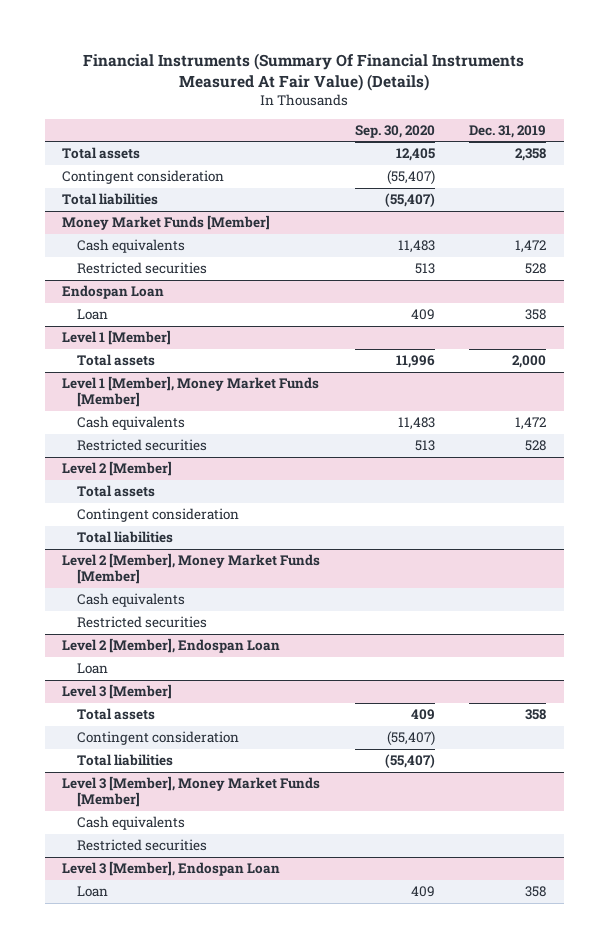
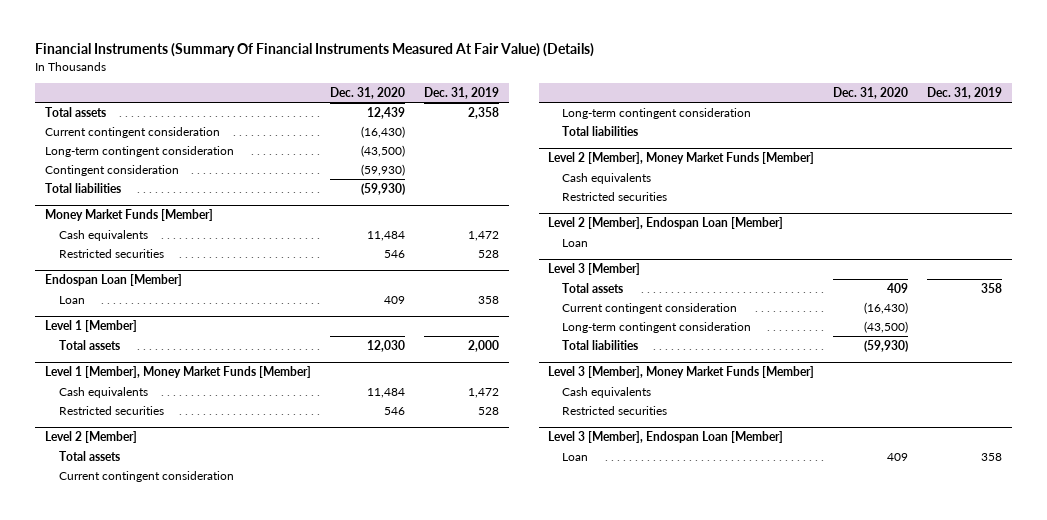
- | Sep. 30, 2020 | Dec. 31, 2019
+ | Dec. 31, 2020 | Dec. 31, 2019
+ Current contingent consideration | (16,430) |
+ Long-term contingent consideration | (43,500) |
- Endospan Loan
+ Endospan Loan [Member]
@ Level 2 [Member]
- Contingent consideration
+ Current contingent consideration
+ Long-term contingent consideration
- Level 2 [Member], Endospan Loan
+ Level 2 [Member], Endospan Loan [Member]
@ Level 3 [Member]
- Contingent consideration | (55,407) |
+ Current contingent consideration | (16,430) |
+ Long-term contingent consideration | (43,500) |
- Level 3 [Member], Endospan Loan
+ Level 3 [Member], Endospan Loan [Member]

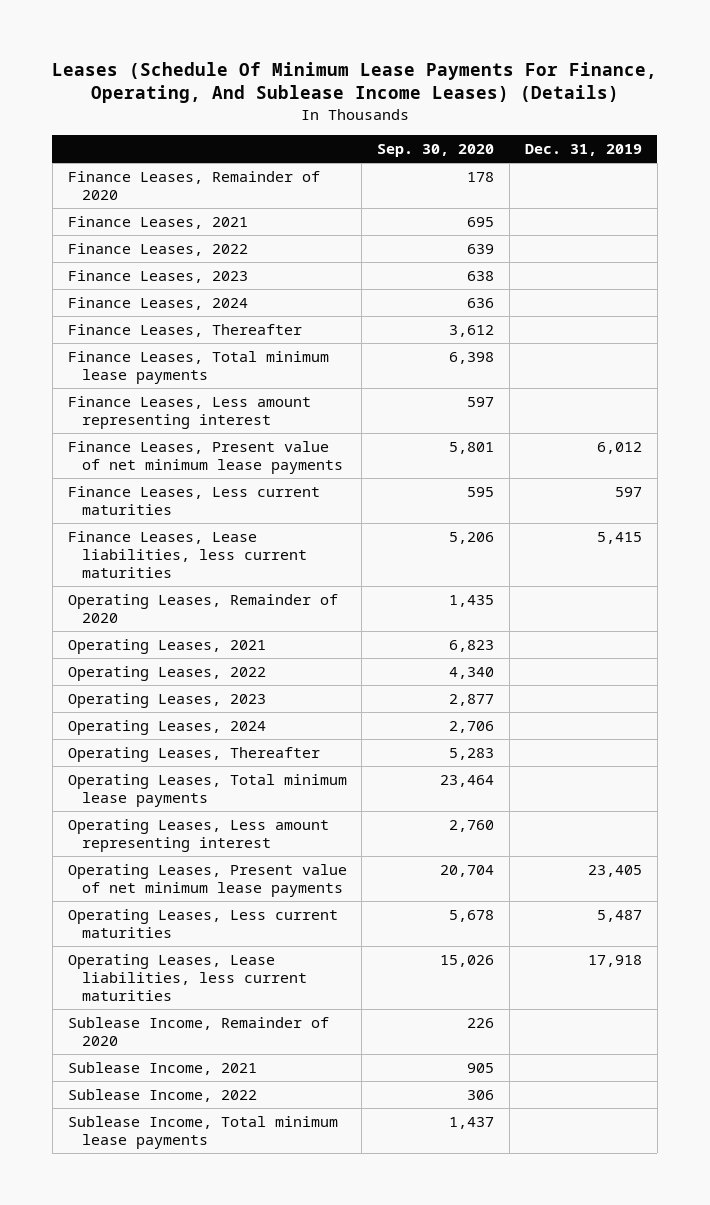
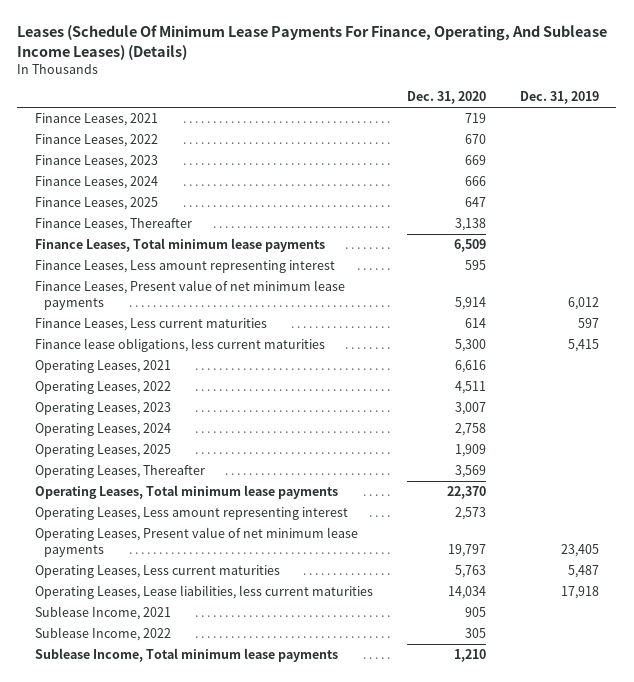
- | Sep. 30, 2020 | Dec. 31, 2019
+ | Dec. 31, 2020 | Dec. 31, 2019
- Finance Leases, Remainder of 2020 | 178 |
+ Finance Leases, 2025 | 647 |
- Finance Leases, Lease liabilities, less current maturities | 5,206 | 5,415
- Operating Leases, Remainder of 2020 | 1,435 |
+ Finance lease obligations, less current maturities | 5,300 | 5,415
+ Operating Leases, 2025 | 1,909 |
- Sublease Income, Remainder of 2020 | 226 |

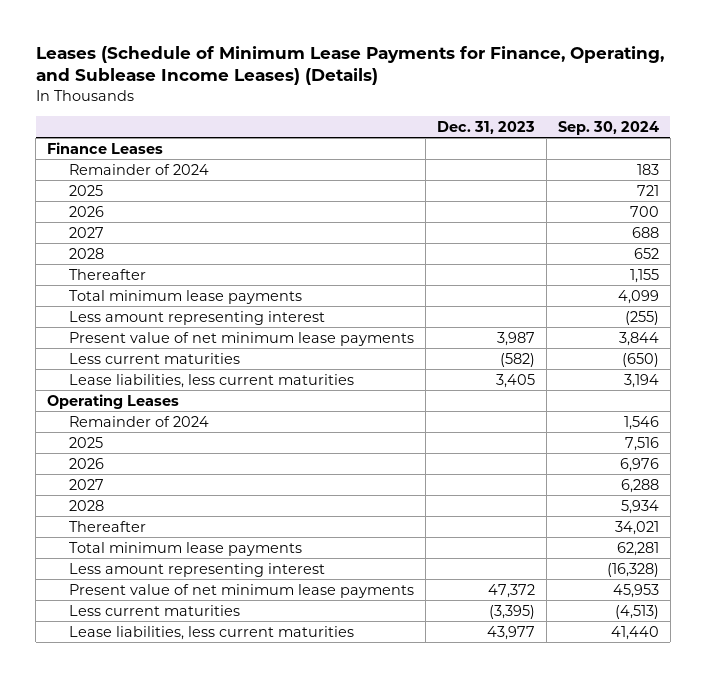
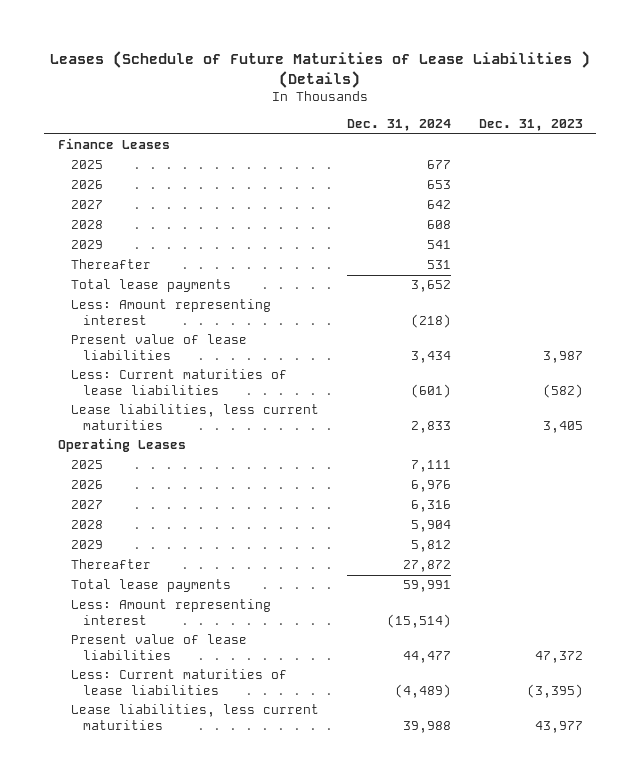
- Leases (Schedule of Minimum Lease Payments for Finance, Operating, and Sublease Income Leases) (Details)
+ Leases (Schedule of Future Maturities of Lease Liabilities ) (Details)
- | Dec. 31, 2023 | Sep. 30, 2024
+ | Dec. 31, 2024 | Dec. 31, 2023
- Remainder of 2024 | | 183
+ 2029 | 541 |
- Total minimum lease payments | | 4,099
- Less amount representing interest | | (255)
- Present value of net minimum lease payments | 3,987 | 3,844
- Less current maturities | (582) | (650)
+ Total lease payments | 3,652 |
+ Less: Amount representing interest | (218) |
+ Present value of lease liabilities | 3,434 | 3,987
+ Less: Current maturities of lease liabilities | (601) | (582)
- Remainder of 2024 | | 1,546
+ 2029 | 5,812 |
- Total minimum lease payments | | 62,281
- Less amount representing interest | | (16,328)
- Present value of net minimum lease payments | 47,372 | 45,953
- Less current maturities | (3,395) | (4,513)
+ Total lease payments | 59,991 |
+ Less: Amount representing interest | (15,514) |
+ Present value of lease liabilities | 44,477 | 47,372
+ Less: Current maturities of lease liabilities | (4,489) | (3,395)

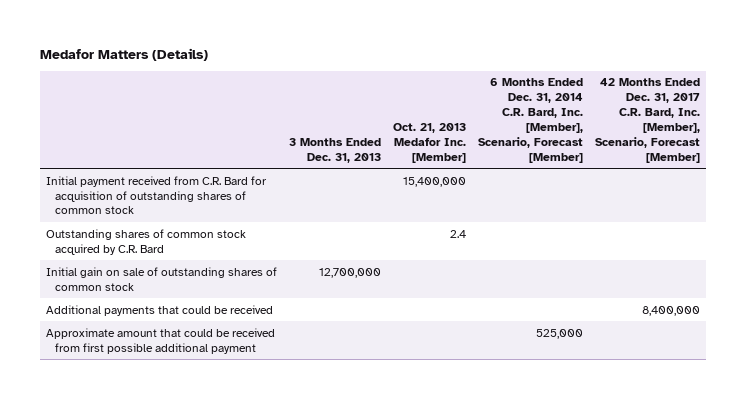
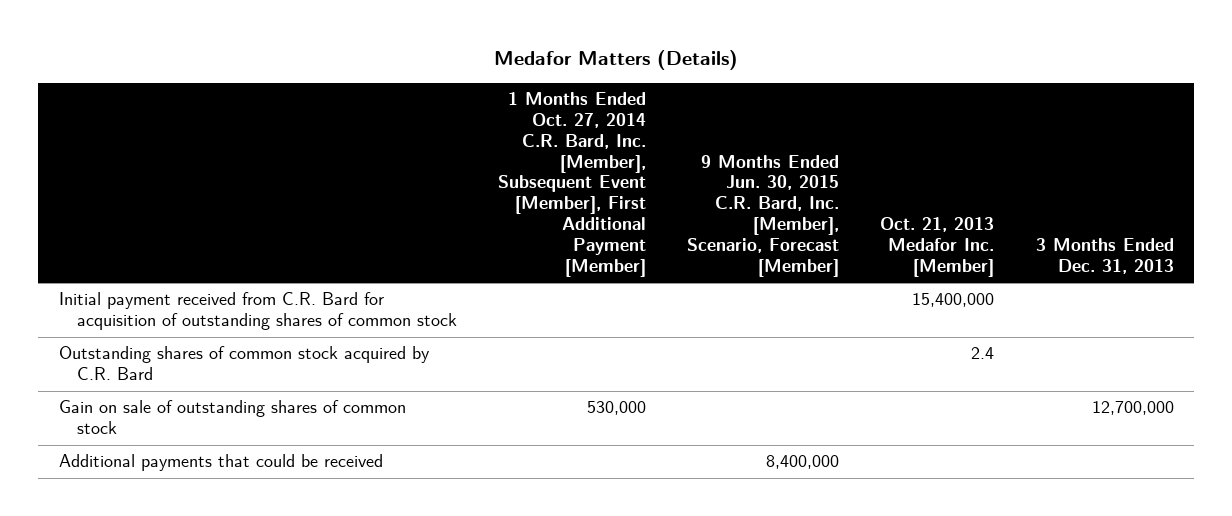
- | 3 Months Ended Dec. 31, 2013 | Oct. 21, 2013 Medafor Inc. [Member] | 6 Months Ended Dec. 31, 2014 C.R. Bard, Inc. [Member], Scenario, Forecast [Member] | 42 Months Ended Dec. 31, 2017 C.R. Bard, Inc. [Member], Scenario, Forecast [Member]
+ | 1 Months Ended Oct. 27, 2014 C.R. Bard, Inc. [Member], Subsequent Event [Member], First Additional Payment [Member] | 9 Months Ended Jun. 30, 2015 C.R. Bard, Inc. [Member], Scenario, Forecast [Member] | Oct. 21, 2013 Medafor Inc. [Member] | 3 Months Ended Dec. 31, 2013
- Initial gain on sale of outstanding shares of common stock | 12,700,000 | | |
+ Gain on sale of outstanding shares of common stock | 530,000 | | | 12,700,000
- Approximate amount that could be received from first possible additional payment | | | 525,000 |

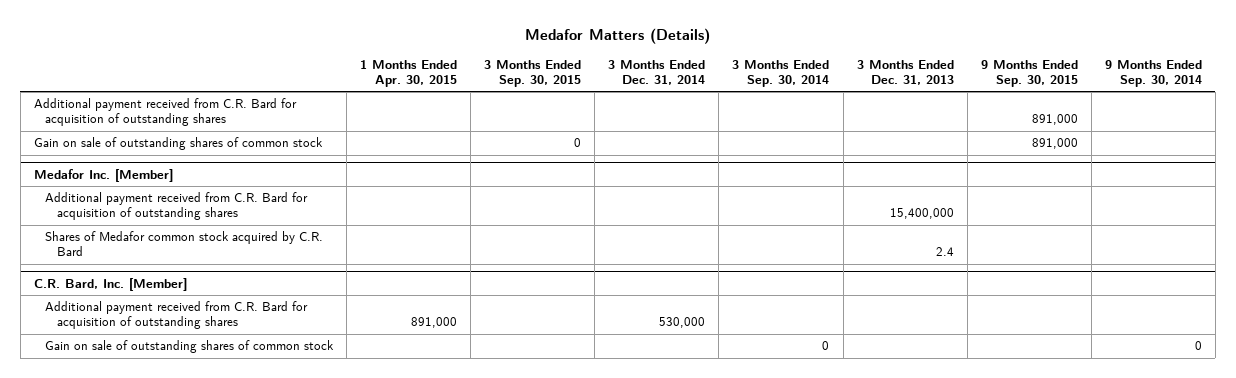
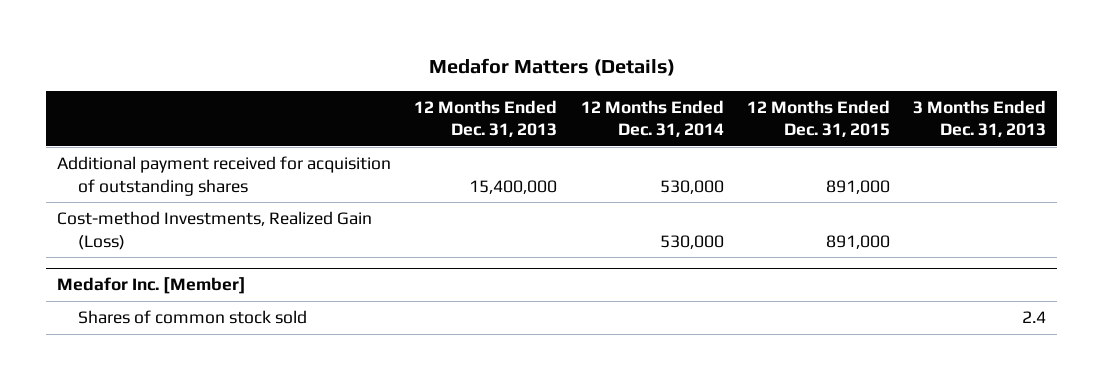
- | 1 Months Ended Apr. 30, 2015 | 3 Months Ended Sep. 30, 2015 | 3 Months Ended Dec. 31, 2014 | 3 Months Ended Sep. 30, 2014 | 3 Months Ended Dec. 31, 2013 | 9 Months Ended Sep. 30, 2015 | 9 Months Ended Sep. 30, 2014
+ | 12 Months Ended Dec. 31, 2013 | 12 Months Ended Dec. 31, 2014 | 12 Months Ended Dec. 31, 2015 | 3 Months Ended Dec. 31, 2013
- Additional payment received from C.R. Bard for acquisition of outstanding shares | | | | | | 891,000 |
- Gain on sale of outstanding shares of common stock | | 0 | | | | 891,000 |
+ Additional payment received for acquisition of outstanding shares | 15,400,000 | 530,000 | 891,000 |
+ Cost-method Investments, Realized Gain (Loss) | | 530,000 | 891,000 |
@ Medafor Inc. [Member]
- Additional payment received from C.R. Bard for acquisition of outstanding shares | | | | | 15,400,000 | |
- Shares of Medafor common stock acquired by C.R. Bard | | | | | 2.4 | |
- C.R. Bard, Inc. [Member]
- Additional payment received from C.R. Bard for acquisition of outstanding shares | 891,000 | | 530,000 | | | |
- Gain on sale of outstanding shares of common stock | | | | 0 | | | 0
@ Medafor Inc. [Member]
+ Shares of common stock sold | | | | 2.4

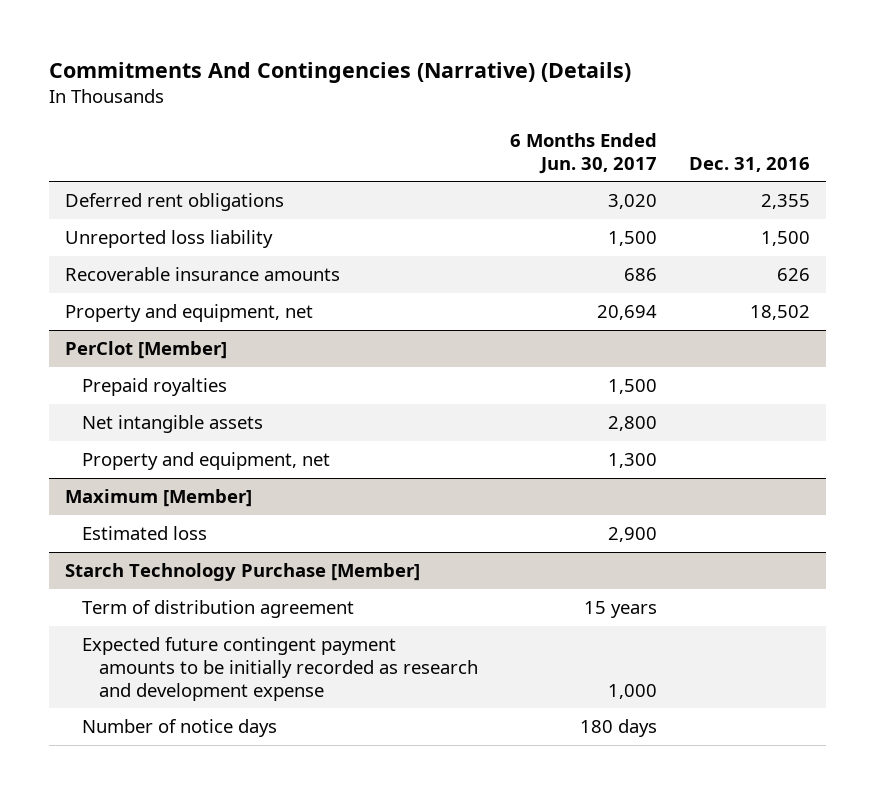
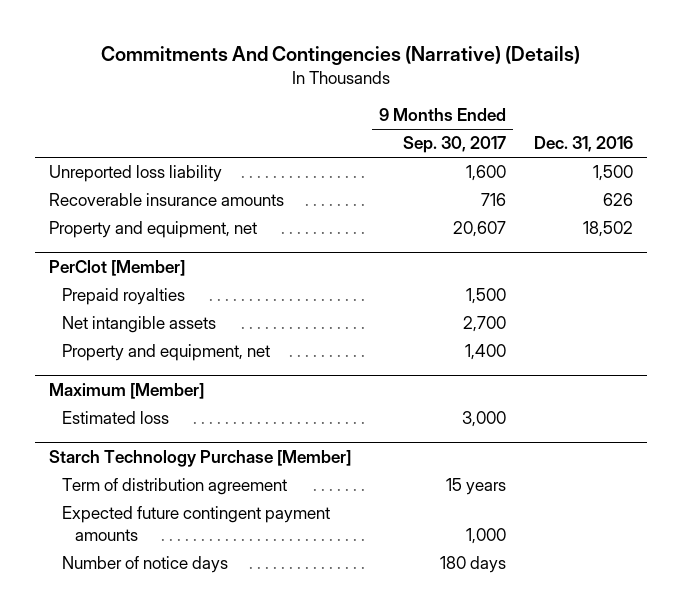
- | 6 Months Ended Jun. 30, 2017 | Dec. 31, 2016
+ | 9 Months Ended Sep. 30, 2017 | Dec. 31, 2016
- Deferred rent obligations | 3,020 | 2,355
@ Starch Technology Purchase [Member]
- Expected future contingent payment amounts to be initially recorded as research and development expense | 1,000 |
+ Expected future contingent payment amounts | 1,000 |

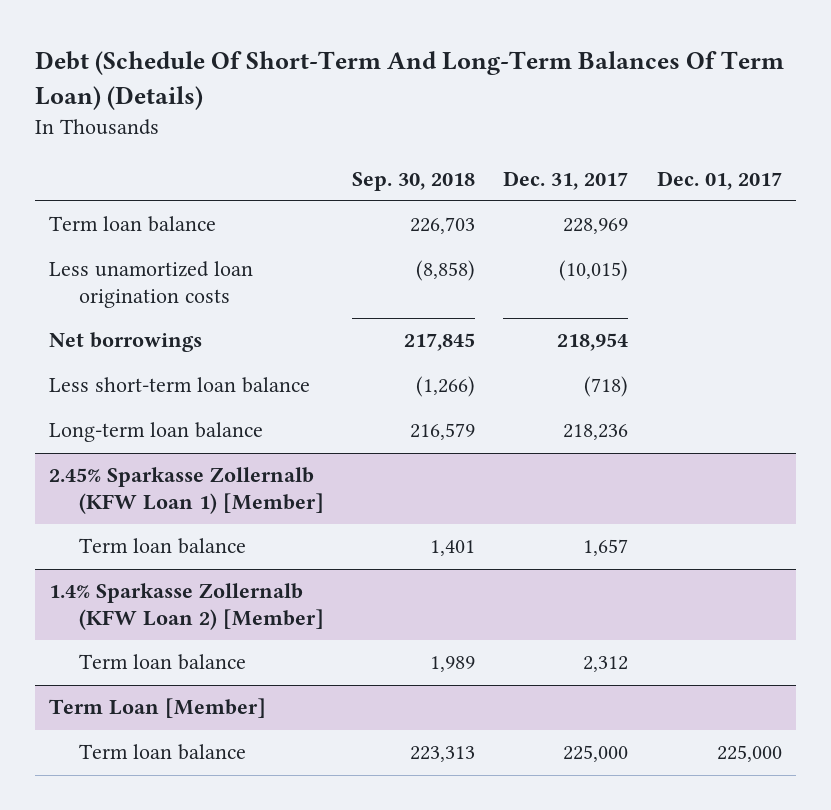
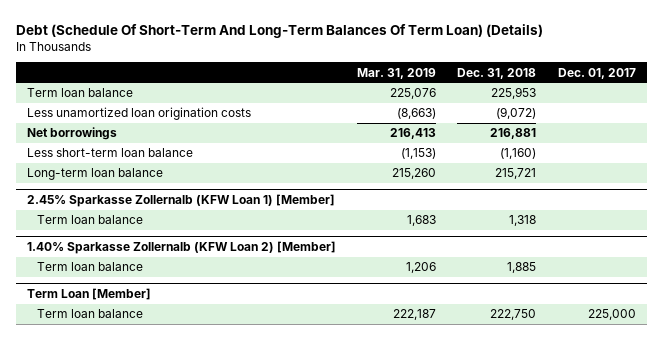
- | Sep. 30, 2018 | Dec. 31, 2017 | Dec. 01, 2017
+ | Mar. 31, 2019 | Dec. 31, 2018 | Dec. 01, 2017
- 1.4% Sparkasse Zollernalb (KFW Loan 2) [Member]
+ 1.40% Sparkasse Zollernalb (KFW Loan 2) [Member]

